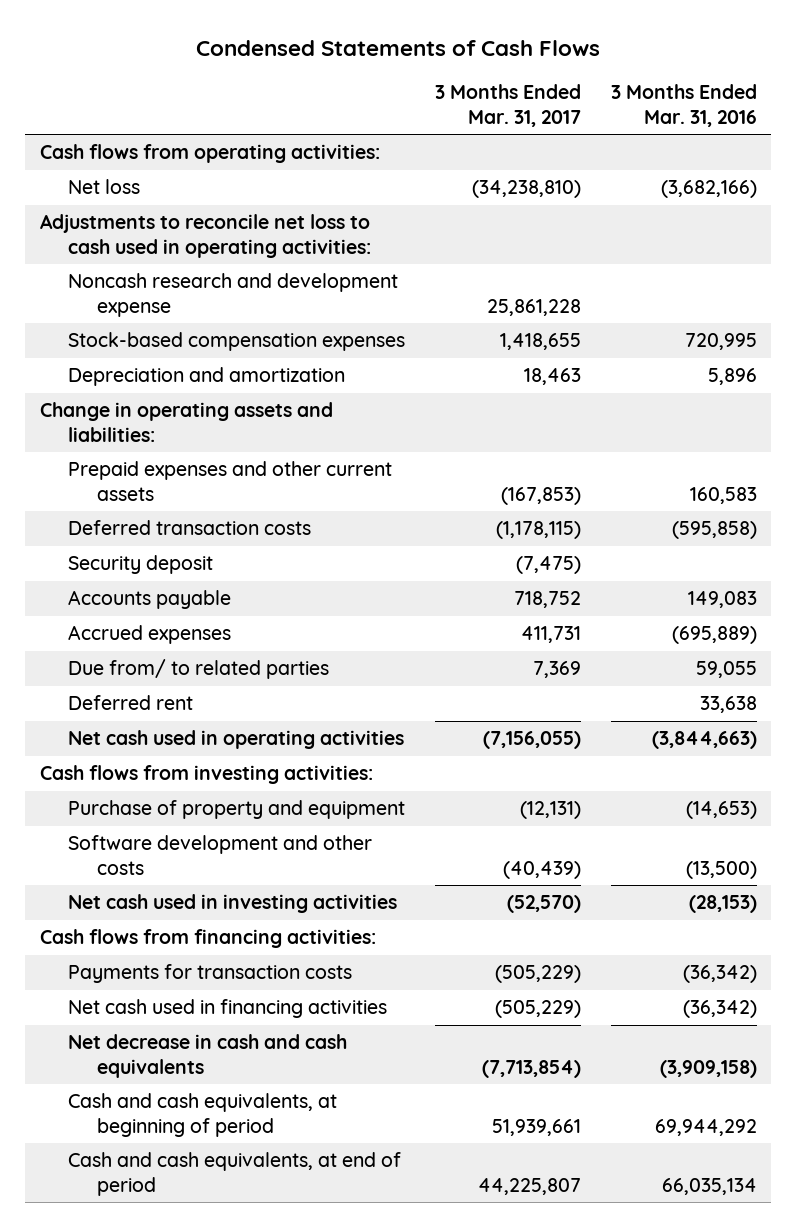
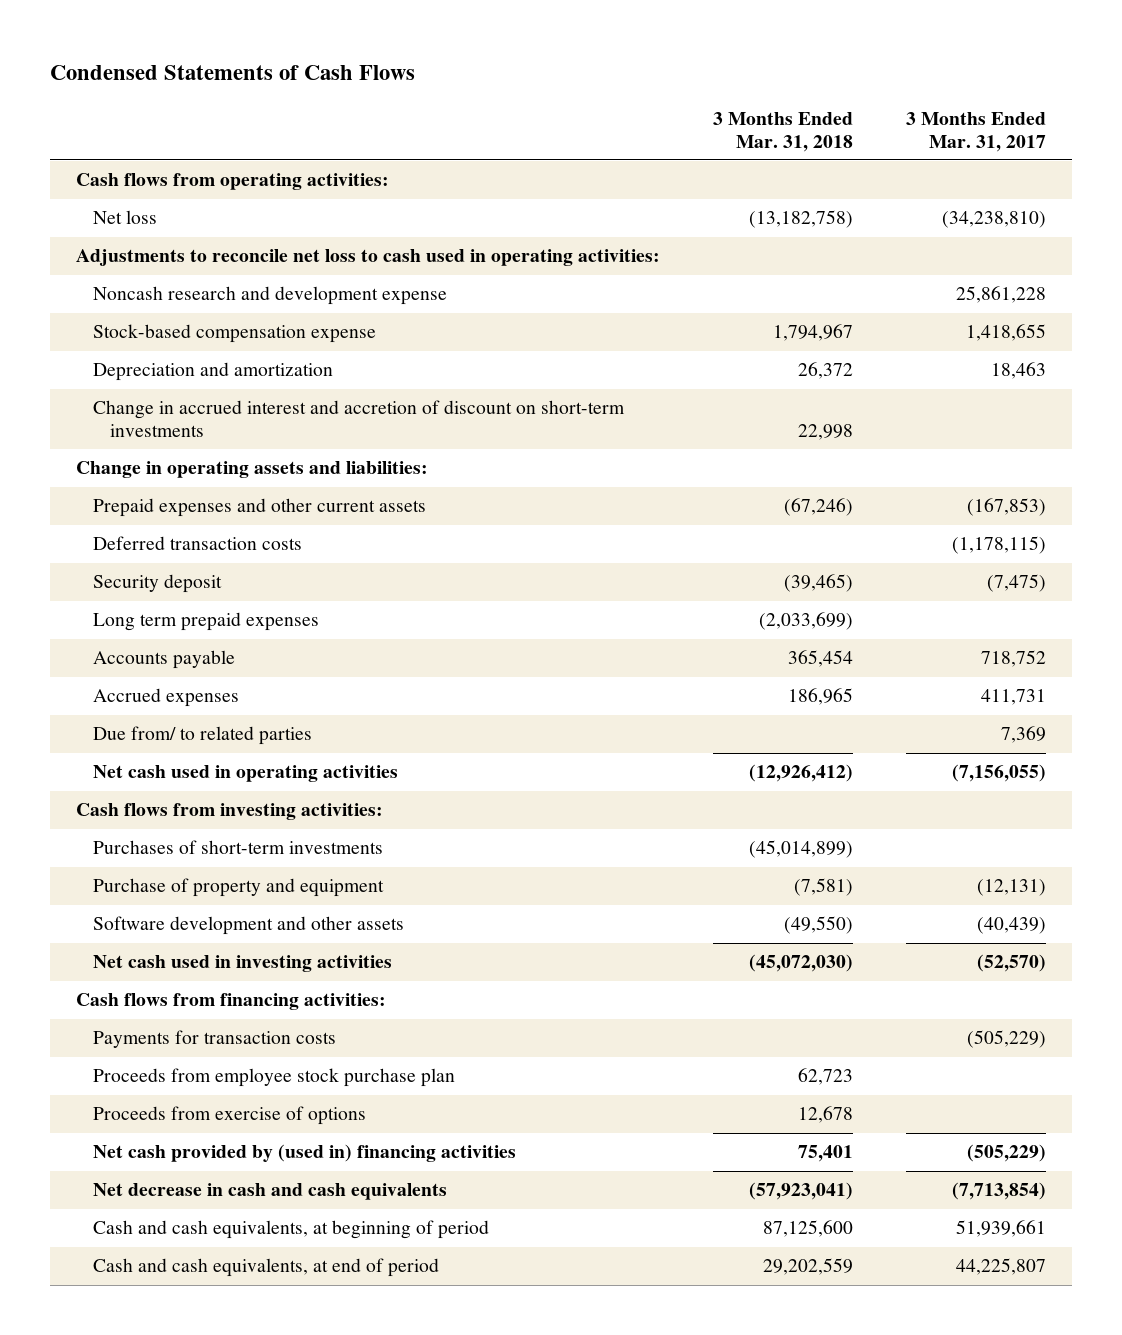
- | 3 Months Ended Mar. 31, 2017 | 3 Months Ended Mar. 31, 2016
+ | 3 Months Ended Mar. 31, 2018 | 3 Months Ended Mar. 31, 2017
- Stock-based compensation expenses | 1,418,655 | 720,995
+ Stock-based compensation expense | 1,794,967 | 1,418,655
+ Change in accrued interest and accretion of discount on short-term investments | 22,998 |
+ Long term prepaid expenses | (2,033,699) |
- Deferred rent | | 33,638
+ Purchases of short-term investments | (45,014,899) |
- Software development and other costs | (40,439) | (13,500)
+ Software development and other assets | (49,550) | (40,439)
- Net cash used in financing activities | (505,229) | (36,342)
+ Proceeds from employee stock purchase plan | 62,723 |
+ Proceeds from exercise of options | 12,678 |
+ Net cash provided by (used in) financing activities | 75,401 | (505,229)

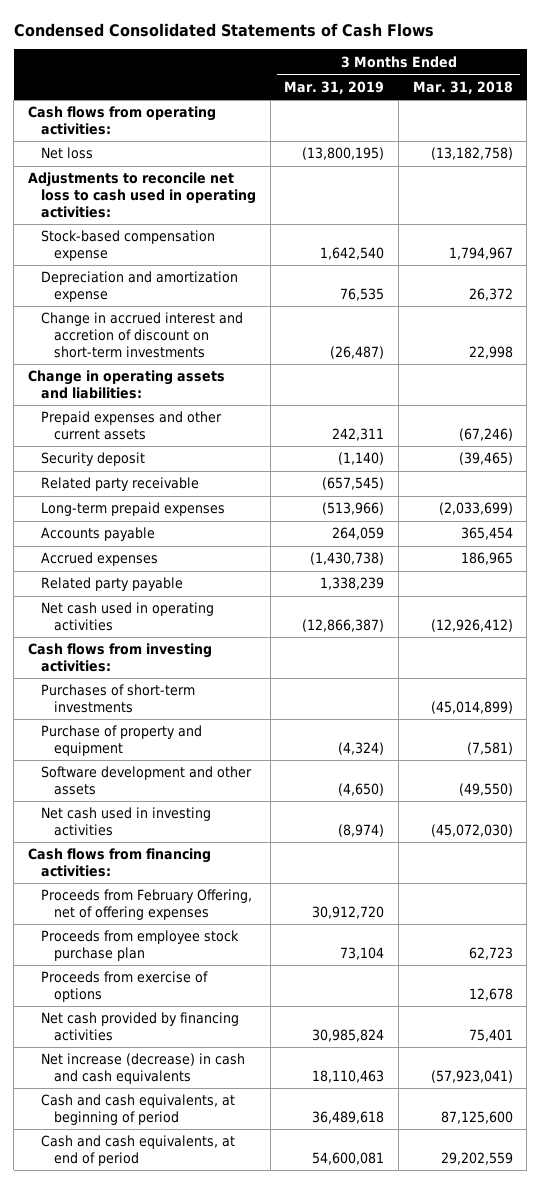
- Condensed Statements of Cash Flows
+ Condensed Consolidated Statements of Cash Flows
- | 3 Months Ended Mar. 31, 2018 | 3 Months Ended Mar. 31, 2017
+ | 3 Months Ended Mar. 31, 2019 | 3 Months Ended Mar. 31, 2018
- Noncash research and development expense | | 25,861,228
- Depreciation and amortization | 26,372 | 18,463
+ Depreciation and amortization expense | 76,535 | 26,372
- Deferred transaction costs | | (1,178,115)
- Long term prepaid expenses | (2,033,699) |
+ Related party receivable | (657,545) |
+ Long-term prepaid expenses | (513,966) | (2,033,699)
- Due from/ to related parties | | 7,369
+ Related party payable | 1,338,239 |
- Payments for transaction costs | | (505,229)
+ Proceeds from February Offering, net of offering expenses | 30,912,720 |
- Net cash provided by (used in) financing activities | 75,401 | (505,229)
- Net decrease in cash and cash equivalents | (57,923,041) | (7,713,854)
+ Net cash provided by financing activities | 30,985,824 | 75,401
+ Net increase (decrease) in cash and cash equivalents | 18,110,463 | (57,923,041)

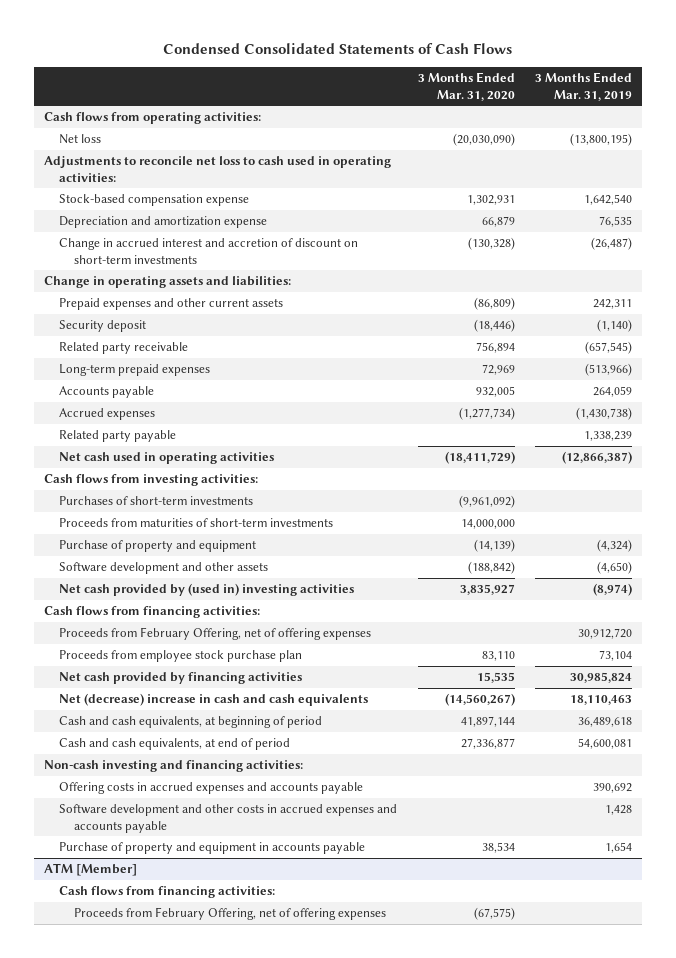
- | 3 Months Ended Mar. 31, 2019 | 3 Months Ended Mar. 31, 2018
+ | 3 Months Ended Mar. 31, 2020 | 3 Months Ended Mar. 31, 2019
+ Proceeds from maturities of short-term investments | 14,000,000 |
- Net cash used in investing activities | (8,974) | (45,072,030)
+ Net cash provided by (used in) investing activities | 3,835,927 | (8,974)
- Proceeds from exercise of options | | 12,678
- Net increase (decrease) in cash and cash equivalents | 18,110,463 | (57,923,041)
+ Net (decrease) increase in cash and cash equivalents | (14,560,267) | 18,110,463
+ Non-cash investing and financing activities:
+ Offering costs in accrued expenses and accounts payable | | 390,692
+ Software development and other costs in accrued expenses and accounts payable | | 1,428
+ Purchase of property and equipment in accounts payable | 38,534 | 1,654
+ ATM [Member]
+ Cash flows from financing activities:
+ Proceeds from February Offering, net of offering expenses | (67,575) |

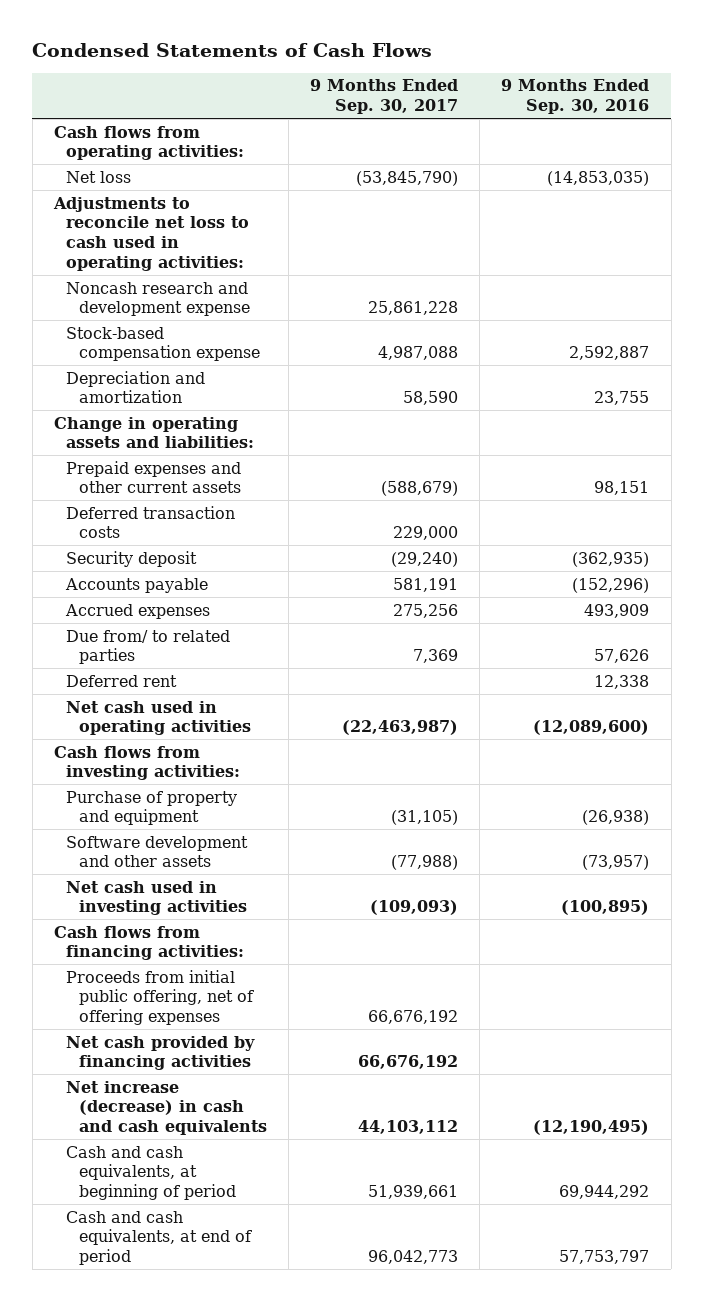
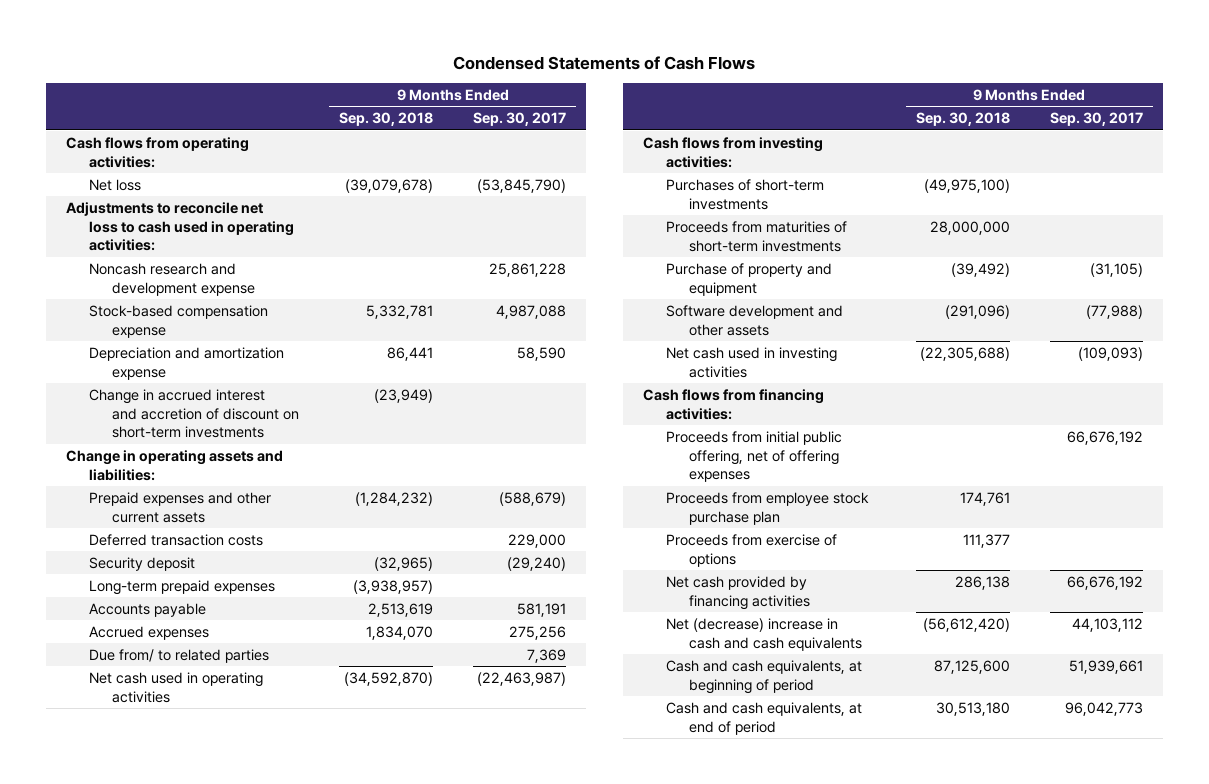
- | 9 Months Ended Sep. 30, 2017 | 9 Months Ended Sep. 30, 2016
+ | 9 Months Ended Sep. 30, 2018 | 9 Months Ended Sep. 30, 2017
- Depreciation and amortization | 58,590 | 23,755
+ Depreciation and amortization expense | 86,441 | 58,590
+ Change in accrued interest and accretion of discount on short-term investments | (23,949) |
+ Long-term prepaid expenses | (3,938,957) |
- Deferred rent | | 12,338
+ Purchases of short-term investments | (49,975,100) |
+ Proceeds from maturities of short-term investments | 28,000,000 |
+ Proceeds from employee stock purchase plan | 174,761 |
+ Proceeds from exercise of options | 111,377 |
- Net increase (decrease) in cash and cash equivalents | 44,103,112 | (12,190,495)
+ Net (decrease) increase in cash and cash equivalents | (56,612,420) | 44,103,112

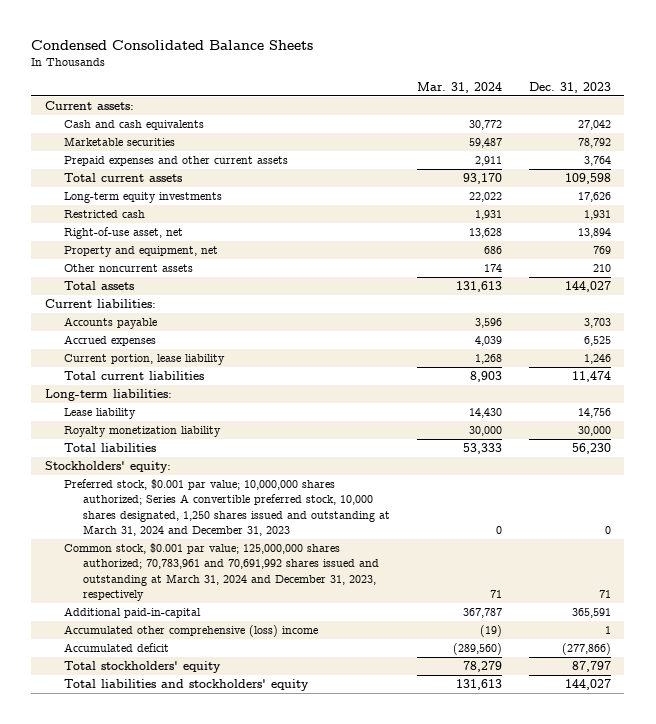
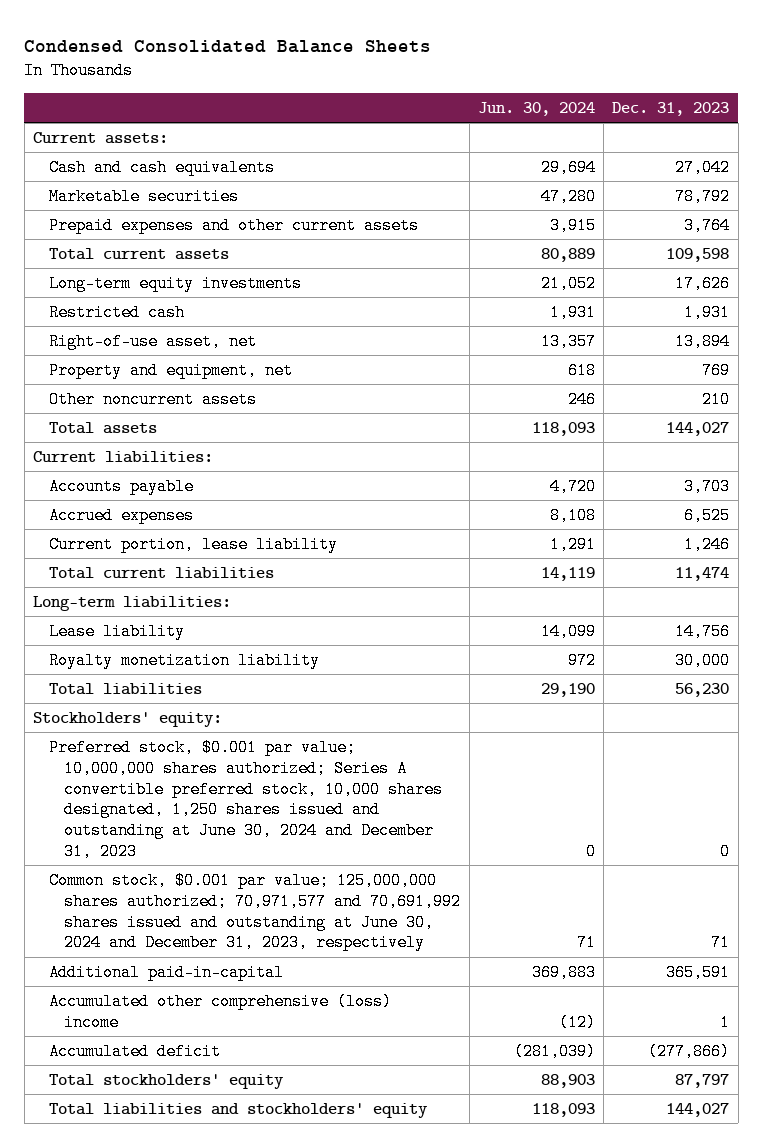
- | Mar. 31, 2024 | Dec. 31, 2023
+ | Jun. 30, 2024 | Dec. 31, 2023
- Preferred stock, $0.001 par value; 10,000,000 shares authorized; Series A convertible preferred stock, 10,000 shares designated, 1,250 shares issued and outstanding at March 31, 2024 and December 31, 2023 | 0 | 0
- Common stock, $0.001 par value; 125,000,000 shares authorized; 70,783,961 and 70,691,992 shares issued and outstanding at March 31, 2024 and December 31, 2023, respectively | 71 | 71
+ Preferred stock, $0.001 par value; 10,000,000 shares authorized; Series A convertible preferred stock, 10,000 shares designated, 1,250 shares issued and outstanding at June 30, 2024 and December 31, 2023 | 0 | 0
+ Common stock, $0.001 par value; 125,000,000 shares authorized; 70,971,577 and 70,691,992 shares issued and outstanding at June 30, 2024 and December 31, 2023, respectively | 71 | 71

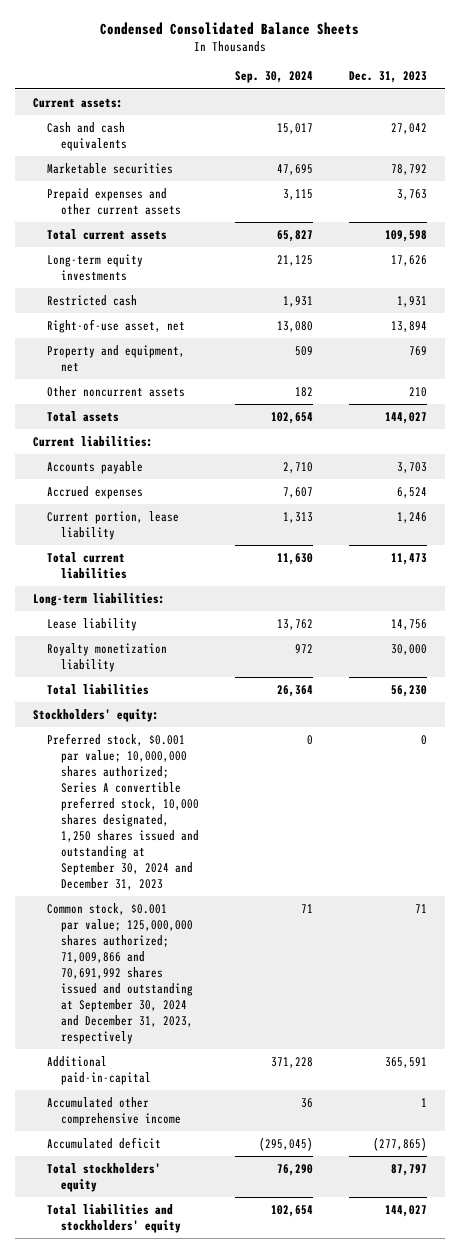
- | Jun. 30, 2024 | Dec. 31, 2023
+ | Sep. 30, 2024 | Dec. 31, 2023
- Prepaid expenses and other current assets | 3,915 | 3,764
+ Prepaid expenses and other current assets | 3,115 | 3,763
- Accrued expenses | 8,108 | 6,525
+ Accrued expenses | 7,607 | 6,524
- Total current liabilities | 14,119 | 11,474
+ Total current liabilities | 11,630 | 11,473
- Preferred stock, $0.001 par value; 10,000,000 shares authorized; Series A convertible preferred stock, 10,000 shares designated, 1,250 shares issued and outstanding at June 30, 2024 and December 31, 2023 | 0 | 0
- Common stock, $0.001 par value; 125,000,000 shares authorized; 70,971,577 and 70,691,992 shares issued and outstanding at June 30, 2024 and December 31, 2023, respectively | 71 | 71
+ Preferred stock, $0.001 par value; 10,000,000 shares authorized; Series A convertible preferred stock, 10,000 shares designated, 1,250 shares issued and outstanding at September 30, 2024 and December 31, 2023 | 0 | 0
+ Common stock, $0.001 par value; 125,000,000 shares authorized; 71,009,866 and 70,691,992 shares issued and outstanding at September 30, 2024 and December 31, 2023, respectively | 71 | 71
- Accumulated other comprehensive (loss) income | (12) | 1
- Accumulated deficit | (281,039) | (277,866)
+ Accumulated other comprehensive income | 36 | 1
+ Accumulated deficit | (295,045) | (277,865)

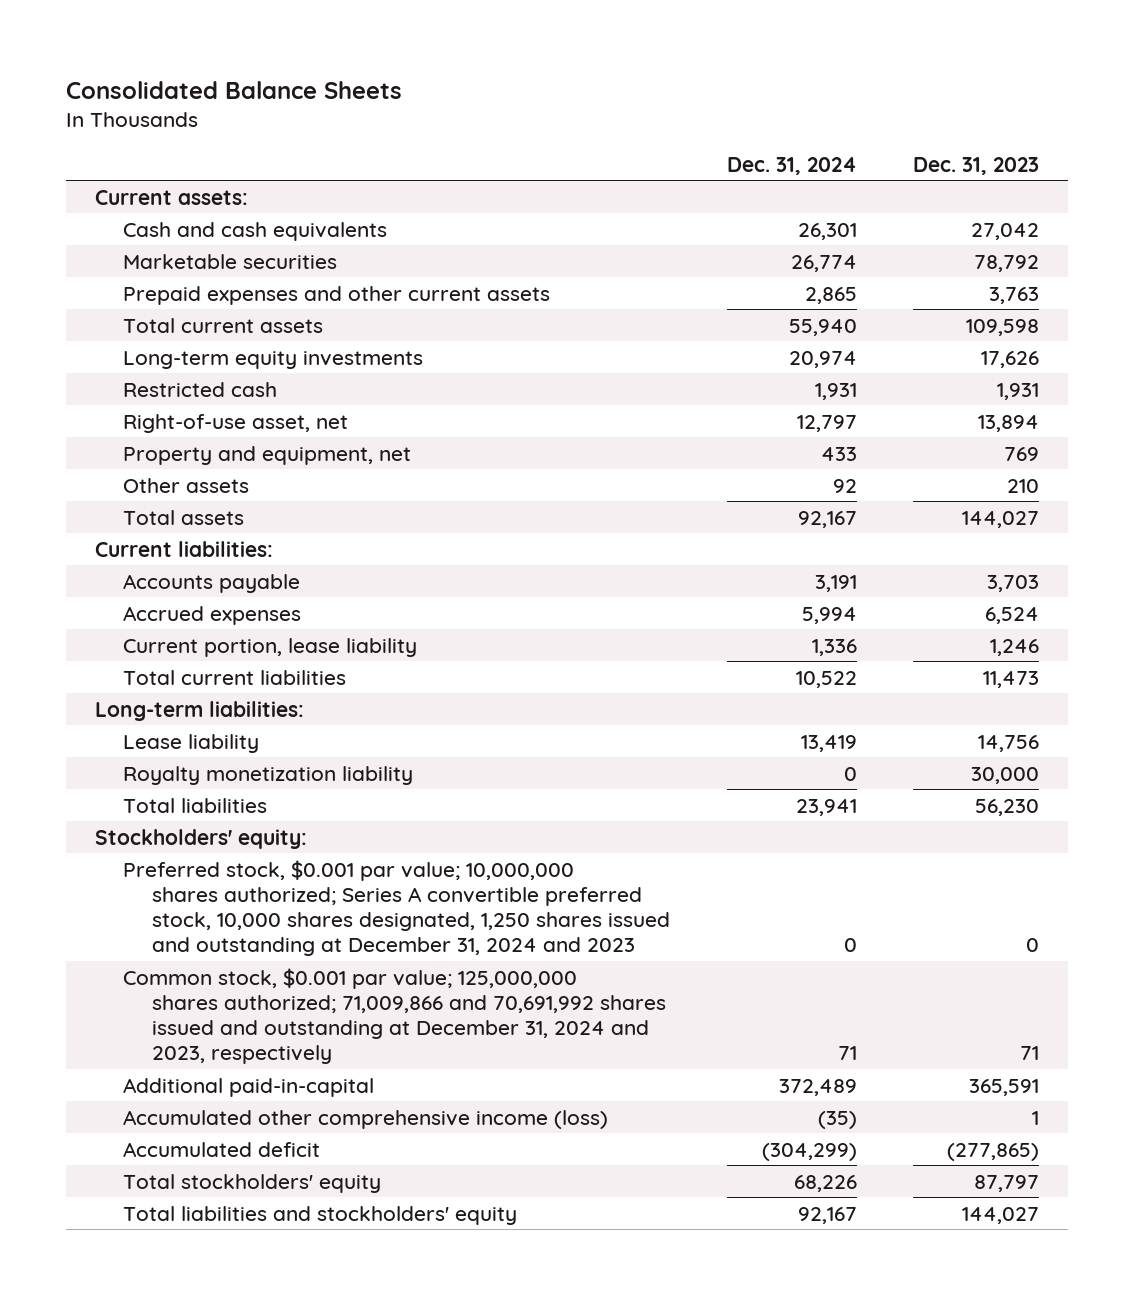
- Condensed Consolidated Balance Sheets
+ Consolidated Balance Sheets
- | Sep. 30, 2024 | Dec. 31, 2023
+ | Dec. 31, 2024 | Dec. 31, 2023
- Other noncurrent assets | 182 | 210
+ Other assets | 92 | 210
- Preferred stock, $0.001 par value; 10,000,000 shares authorized; Series A convertible preferred stock, 10,000 shares designated, 1,250 shares issued and outstanding at September 30, 2024 and December 31, 2023 | 0 | 0
- Common stock, $0.001 par value; 125,000,000 shares authorized; 71,009,866 and 70,691,992 shares issued and outstanding at September 30, 2024 and December 31, 2023, respectively | 71 | 71
+ Preferred stock, $0.001 par value; 10,000,000 shares authorized; Series A convertible preferred stock, 10,000 shares designated, 1,250 shares issued and outstanding at December 31, 2024 and 2023 | 0 | 0
+ Common stock, $0.001 par value; 125,000,000 shares authorized; 71,009,866 and 70,691,992 shares issued and outstanding at December 31, 2024 and 2023, respectively | 71 | 71
- Accumulated other comprehensive income | 36 | 1
+ Accumulated other comprehensive income (loss) | (35) | 1

